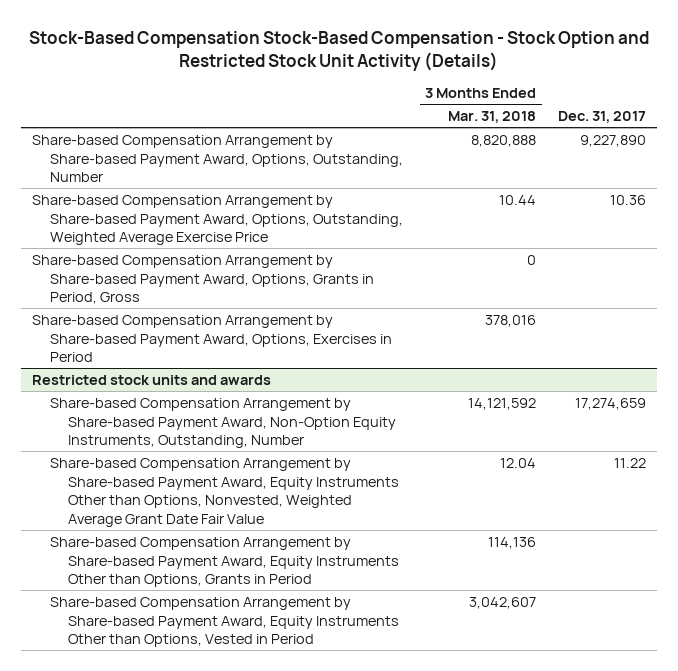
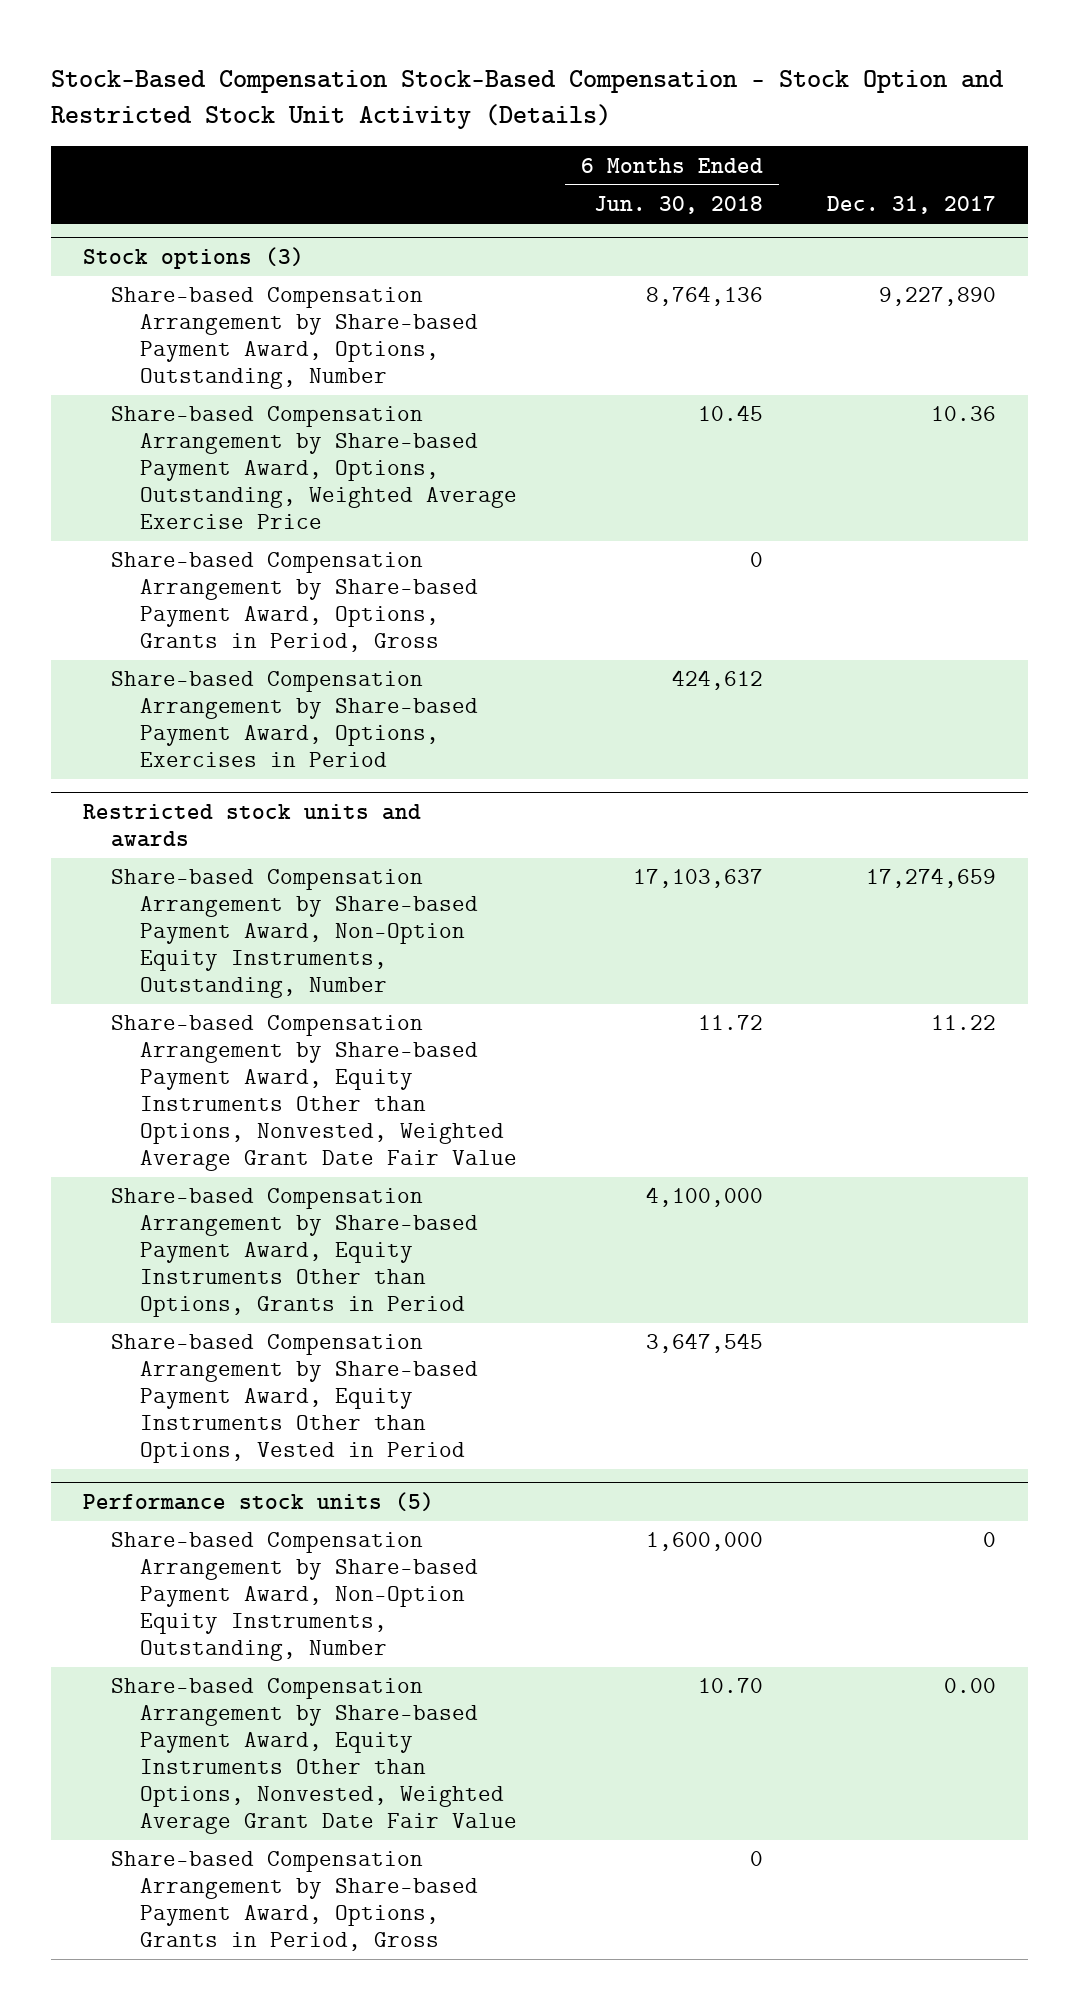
- | 3 Months Ended Mar. 31, 2018 | Dec. 31, 2017
+ | 6 Months Ended Jun. 30, 2018 | Dec. 31, 2017
+ Stock options (3)
+ Performance stock units (5)
+ Share-based Compensation Arrangement by Share-based Payment Award, Non-Option Equity Instruments, Outstanding, Number | 1,600,000 | 0
+ Share-based Compensation Arrangement by Share-based Payment Award, Equity Instruments Other than Options, Nonvested, Weighted Average Grant Date Fair Value | 10.70 | 0.00
+ Share-based Compensation Arrangement by Share-based Payment Award, Options, Grants in Period, Gross | 0 |

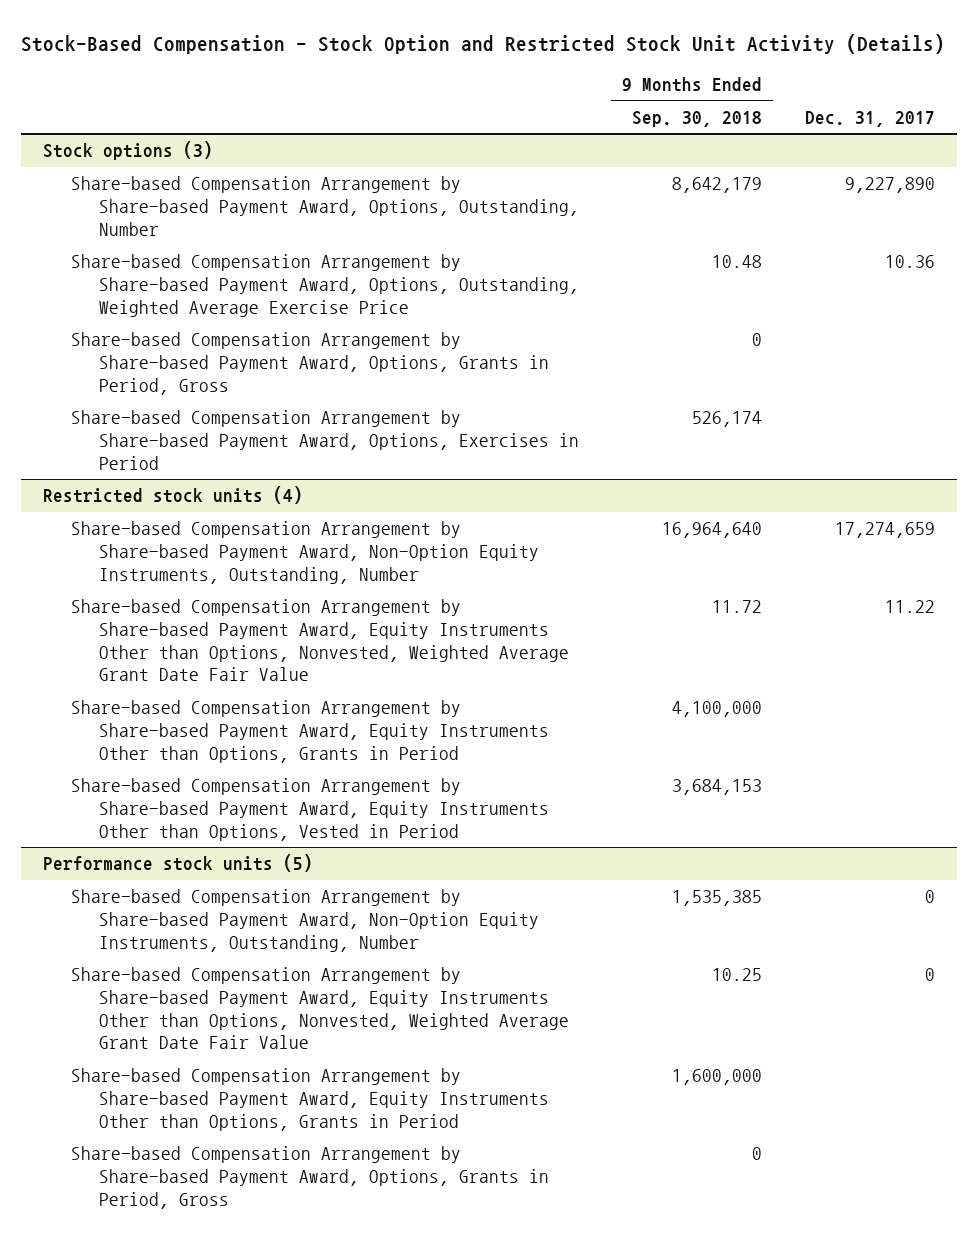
- Stock-Based Compensation Stock-Based Compensation - Stock Option and Restricted Stock Unit Activity (Details)
+ Stock-Based Compensation - Stock Option and Restricted Stock Unit Activity (Details)
- | 6 Months Ended Jun. 30, 2018 | Dec. 31, 2017
+ | 9 Months Ended Sep. 30, 2018 | Dec. 31, 2017
- Restricted stock units and awards
+ Restricted stock units (4)
@ Performance stock units (5)
- Share-based Compensation Arrangement by Share-based Payment Award, Equity Instruments Other than Options, Nonvested, Weighted Average Grant Date Fair Value | 10.70 | 0.00
+ Share-based Compensation Arrangement by Share-based Payment Award, Equity Instruments Other than Options, Nonvested, Weighted Average Grant Date Fair Value | 10.25 | 0
+ Share-based Compensation Arrangement by Share-based Payment Award, Equity Instruments Other than Options, Grants in Period | 1,600,000 |

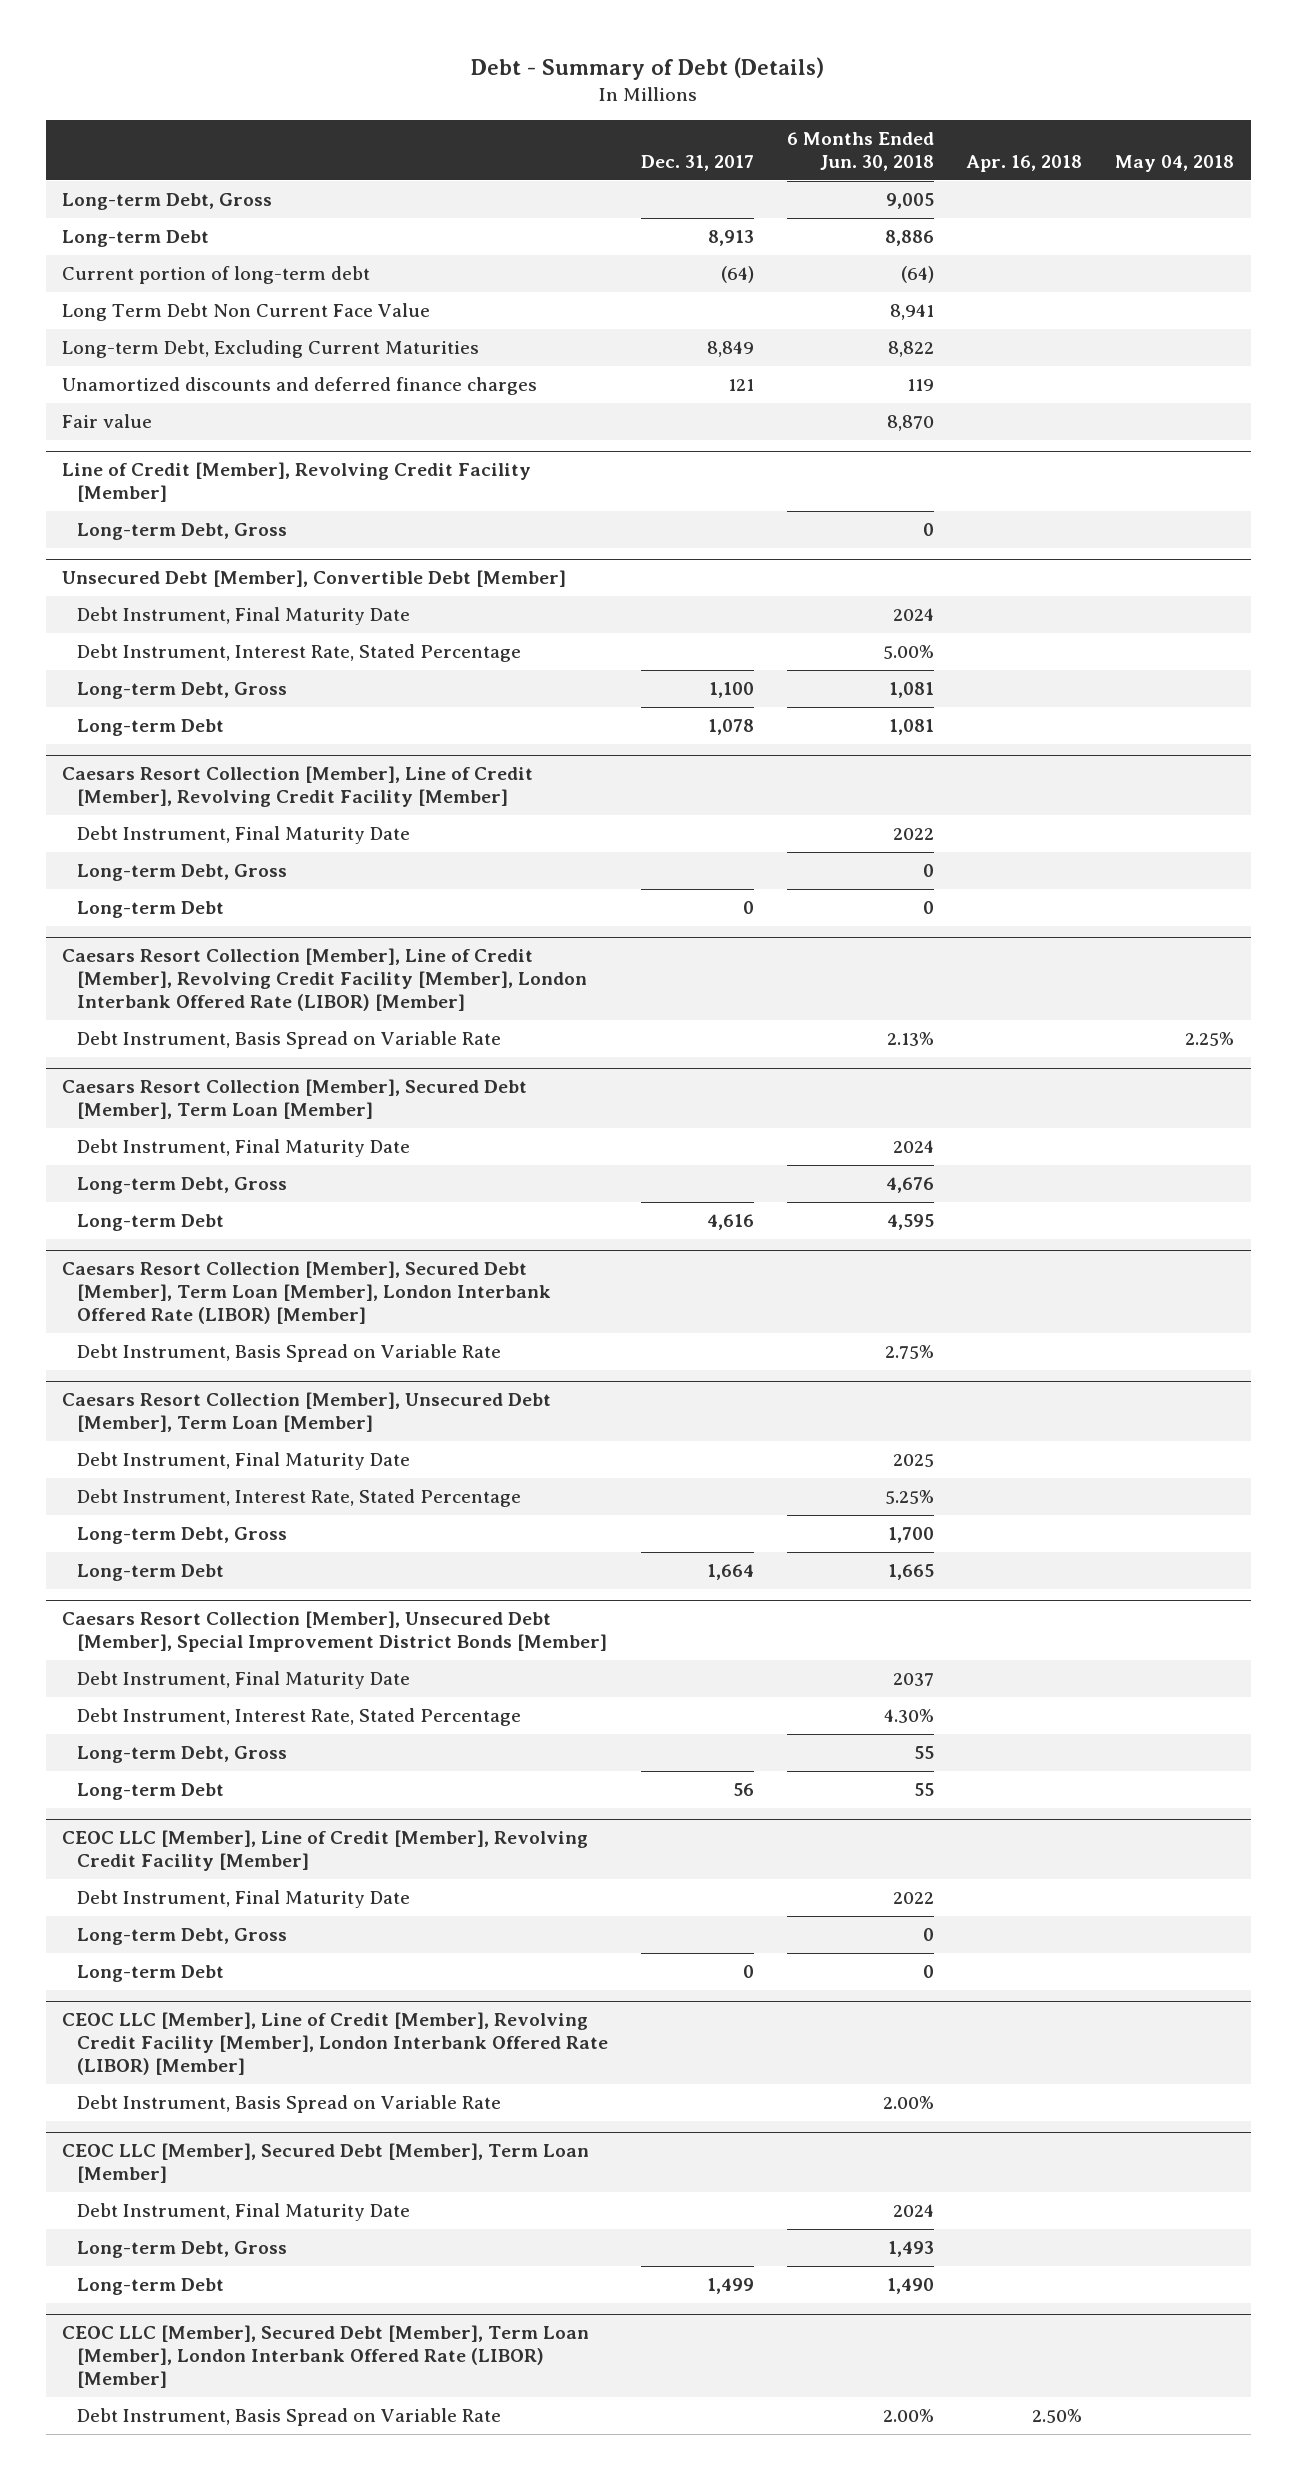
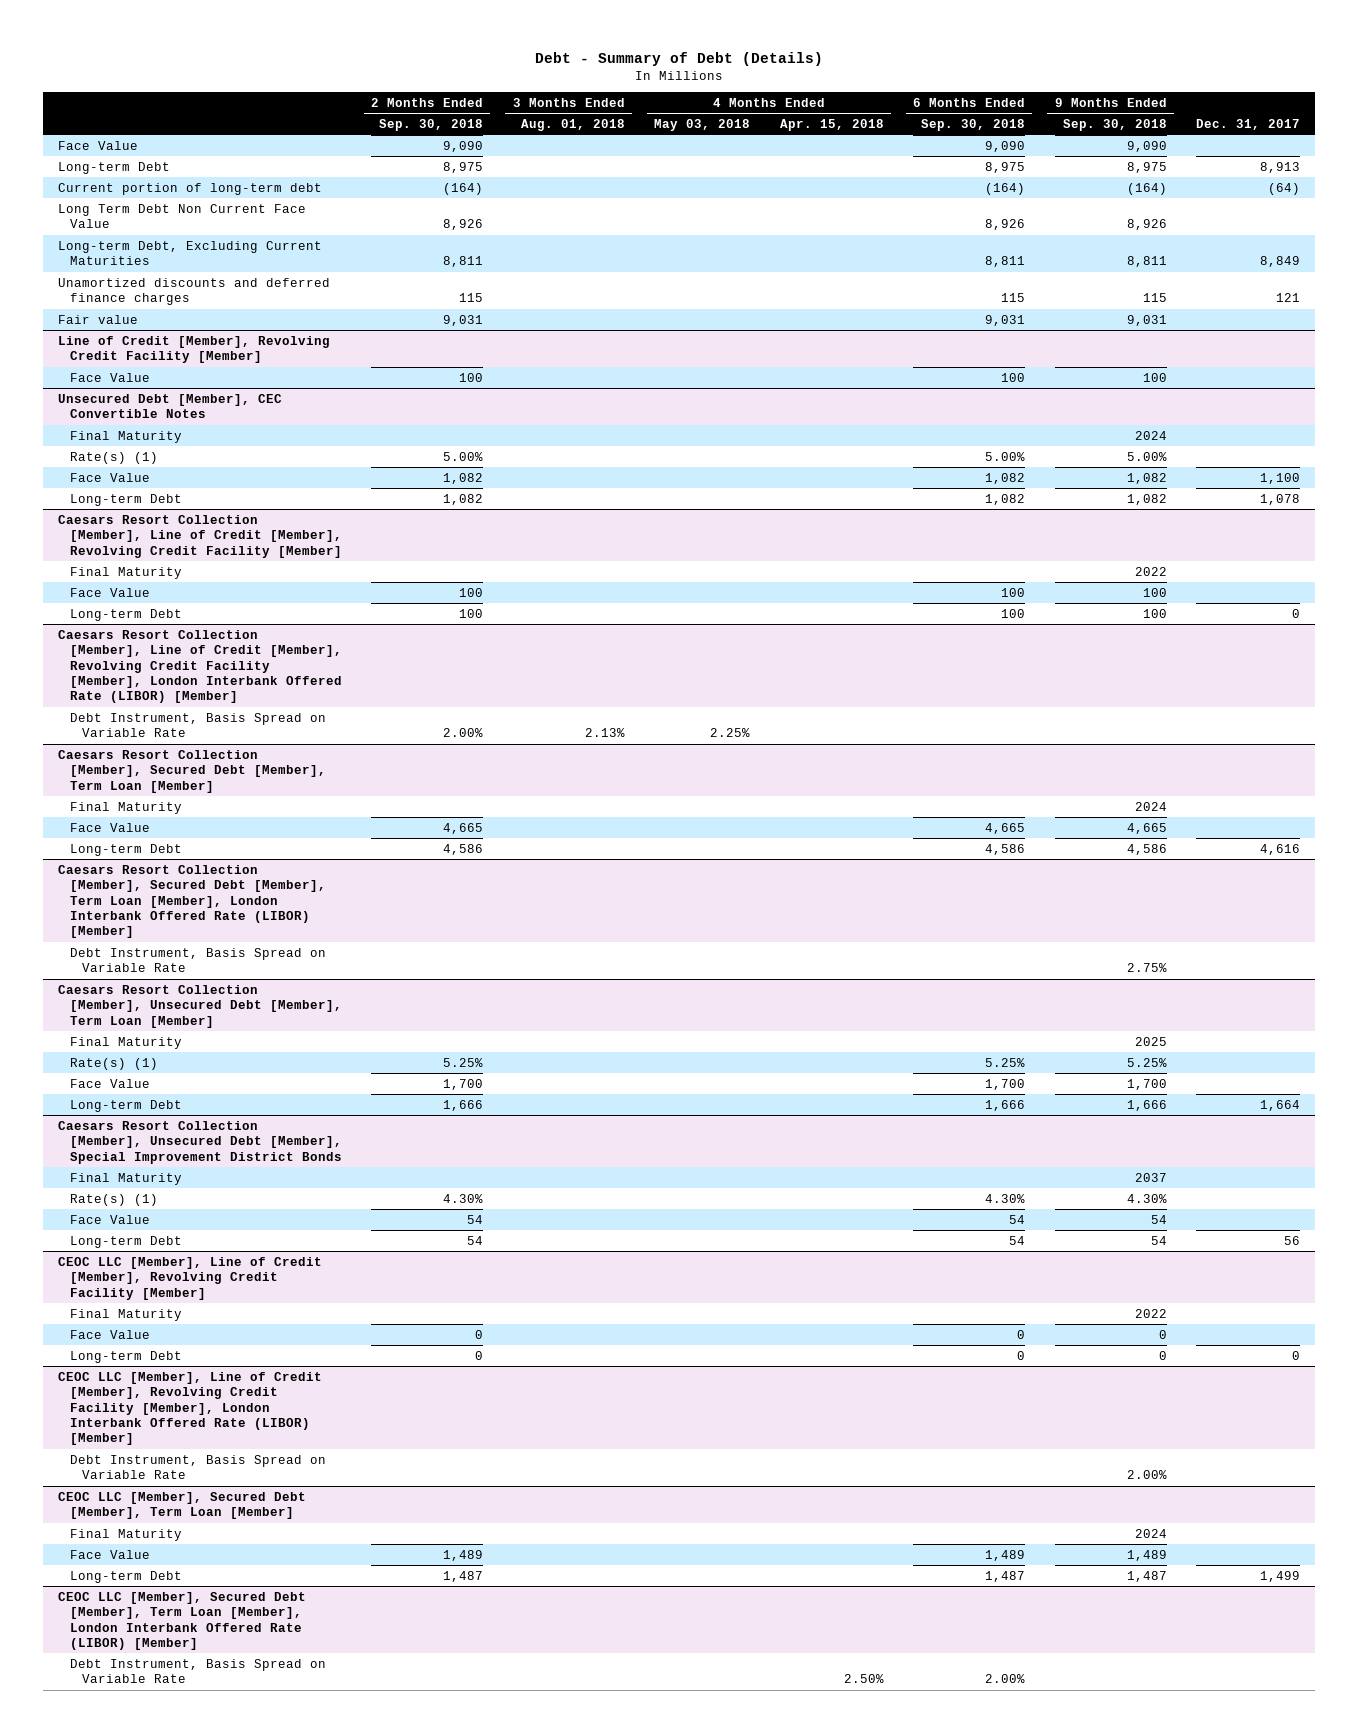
- | Dec. 31, 2017 | 6 Months Ended Jun. 30, 2018 | Apr. 16, 2018 | May 04, 2018
+ | 2 Months Ended Sep. 30, 2018 | 3 Months Ended Aug. 01, 2018 | 4 Months Ended May 03, 2018 | 4 Months Ended Apr. 15, 2018 | 6 Months Ended Sep. 30, 2018 | 9 Months Ended Sep. 30, 2018 | Dec. 31, 2017
- Long-term Debt, Gross | | 9,005 | |
+ Face Value | 9,090 | | | | 9,090 | 9,090 |
@ Line of Credit [Member], Revolving Credit Facility [Member]
- Long-term Debt, Gross | | 0 | |
- Unsecured Debt [Member], Convertible Debt [Member]
- Debt Instrument, Final Maturity Date | | 2024 | |
- Debt Instrument, Interest Rate, Stated Percentage | | 5.00% | |
- Long-term Debt, Gross | 1,100 | 1,081 | |
@ Line of Credit [Member], Revolving Credit Facility [Member]
+ Face Value | 100 | | | | 100 | 100 |
+ Unsecured Debt [Member], CEC Convertible Notes
+ Final Maturity | | | | | | 2024 |
+ Rate(s) (1) | 5.00% | | | | 5.00% | 5.00% |
+ Face Value | 1,082 | | | | 1,082 | 1,082 | 1,100
@ Caesars Resort Collection [Member], Line of Credit [Member], Revolving Credit Facility [Member]
- Debt Instrument, Final Maturity Date | | 2022 | |
- Long-term Debt, Gross | | 0 | |
+ Final Maturity | | | | | | 2022 |
+ Face Value | 100 | | | | 100 | 100 |
@ Caesars Resort Collection [Member], Secured Debt [Member], Term Loan [Member]
- Debt Instrument, Final Maturity Date | | 2024 | |
- Long-term Debt, Gross | | 4,676 | |
+ Final Maturity | | | | | | 2024 |
+ Face Value | 4,665 | | | | 4,665 | 4,665 |
@ Caesars Resort Collection [Member], Unsecured Debt [Member], Term Loan [Member]
- Debt Instrument, Final Maturity Date | | 2025 | |
- Debt Instrument, Interest Rate, Stated Percentage | | 5.25% | |
- Long-term Debt, Gross | | 1,700 | |
+ Final Maturity | | | | | | 2025 |
+ Rate(s) (1) | 5.25% | | | | 5.25% | 5.25% |
+ Face Value | 1,700 | | | | 1,700 | 1,700 |
- Caesars Resort Collection [Member], Unsecured Debt [Member], Special Improvement District Bonds [Member]
- Debt Instrument, Final Maturity Date | | 2037 | |
- Debt Instrument, Interest Rate, Stated Percentage | | 4.30% | |
- Long-term Debt, Gross | | 55 | |
+ Caesars Resort Collection [Member], Unsecured Debt [Member], Special Improvement District Bonds
+ Final Maturity | | | | | | 2037 |
+ Rate(s) (1) | 4.30% | | | | 4.30% | 4.30% |
+ Face Value | 54 | | | | 54 | 54 |
@ CEOC LLC [Member], Line of Credit [Member], Revolving Credit Facility [Member]
- Debt Instrument, Final Maturity Date | | 2022 | |
- Long-term Debt, Gross | | 0 | |
+ Final Maturity | | | | | | 2022 |
+ Face Value | 0 | | | | 0 | 0 |
@ CEOC LLC [Member], Secured Debt [Member], Term Loan [Member]
- Debt Instrument, Final Maturity Date | | 2024 | |
- Long-term Debt, Gross | | 1,493 | |
+ Final Maturity | | | | | | 2024 |
+ Face Value | 1,489 | | | | 1,489 | 1,489 |

